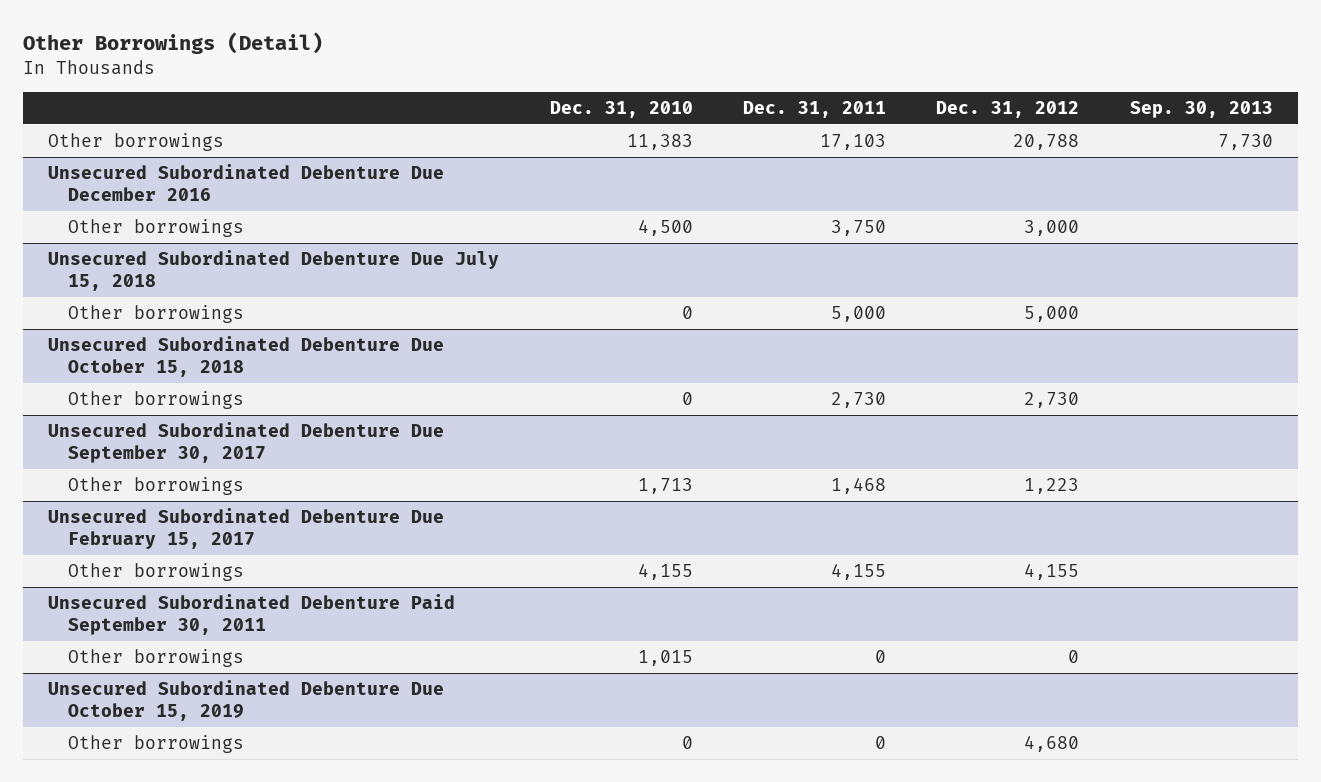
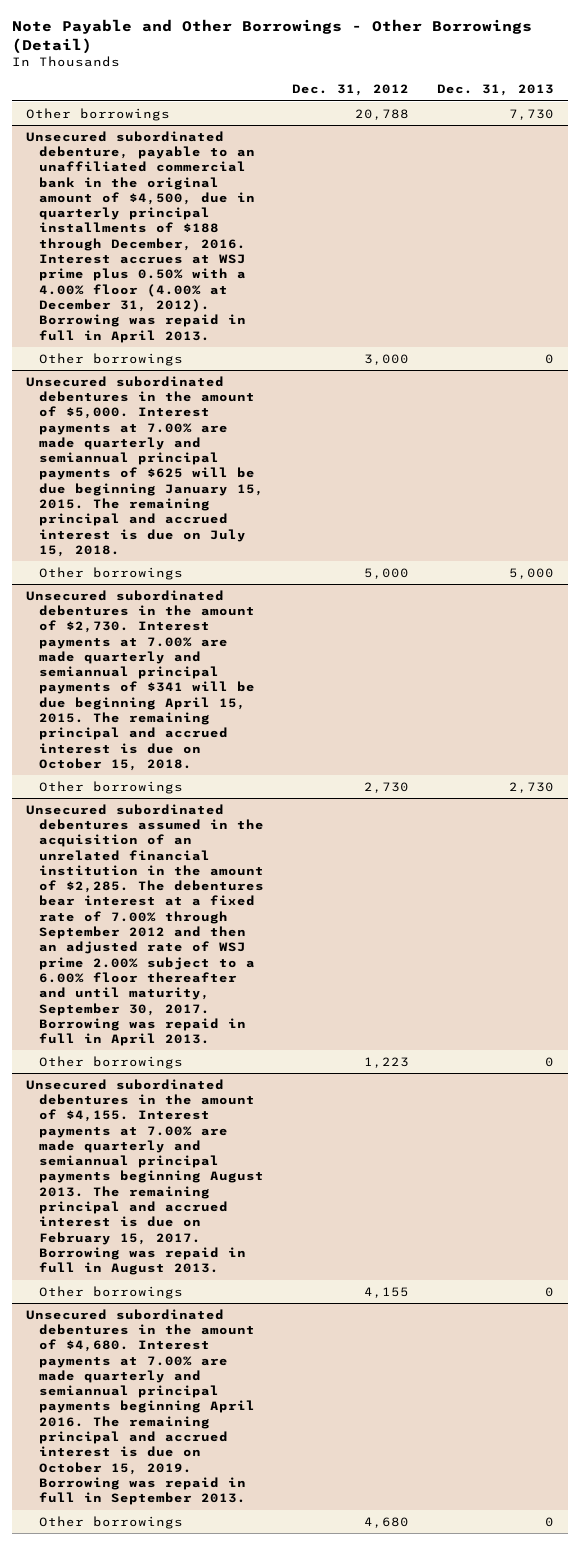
- Other Borrowings (Detail)
+ Note Payable and Other Borrowings - Other Borrowings (Detail)
- | Dec. 31, 2010 | Dec. 31, 2011 | Dec. 31, 2012 | Sep. 30, 2013
+ | Dec. 31, 2012 | Dec. 31, 2013
- Unsecured Subordinated Debenture Due December 2016
+ Unsecured subordinated debenture, payable to an unaffiliated commercial bank in the original amount of $4,500, due in quarterly principal installments of $188 through December, 2016. Interest accrues at WSJ prime plus 0.50% with a 4.00% floor (4.00% at December 31, 2012). Borrowing was repaid in full in April 2013.
- Unsecured Subordinated Debenture Due July 15, 2018
+ Unsecured subordinated debentures in the amount of $5,000. Interest payments at 7.00% are made quarterly and semiannual principal payments of $625 will be due beginning January 15, 2015. The remaining principal and accrued interest is due on July 15, 2018.
- Unsecured Subordinated Debenture Due October 15, 2018
+ Unsecured subordinated debentures in the amount of $2,730. Interest payments at 7.00% are made quarterly and semiannual principal payments of $341 will be due beginning April 15, 2015. The remaining principal and accrued interest is due on October 15, 2018.
- Unsecured Subordinated Debenture Due September 30, 2017
+ Unsecured subordinated debentures assumed in the acquisition of an unrelated financial institution in the amount of $2,285. The debentures bear interest at a fixed rate of 7.00% through September 2012 and then an adjusted rate of WSJ prime 2.00% subject to a 6.00% floor thereafter and until maturity, September 30, 2017. Borrowing was repaid in full in April 2013.
- Unsecured Subordinated Debenture Due February 15, 2017
+ Unsecured subordinated debentures in the amount of $4,155. Interest payments at 7.00% are made quarterly and semiannual principal payments beginning August 2013. The remaining principal and accrued interest is due on February 15, 2017. Borrowing was repaid in full in August 2013.
- Unsecured Subordinated Debenture Paid September 30, 2011
- Other borrowings | 1,015 | 0 | 0 |
- Unsecured Subordinated Debenture Due October 15, 2019
+ Unsecured subordinated debentures in the amount of $4,680. Interest payments at 7.00% are made quarterly and semiannual principal payments beginning April 2016. The remaining principal and accrued interest is due on October 15, 2019. Borrowing was repaid in full in September 2013.

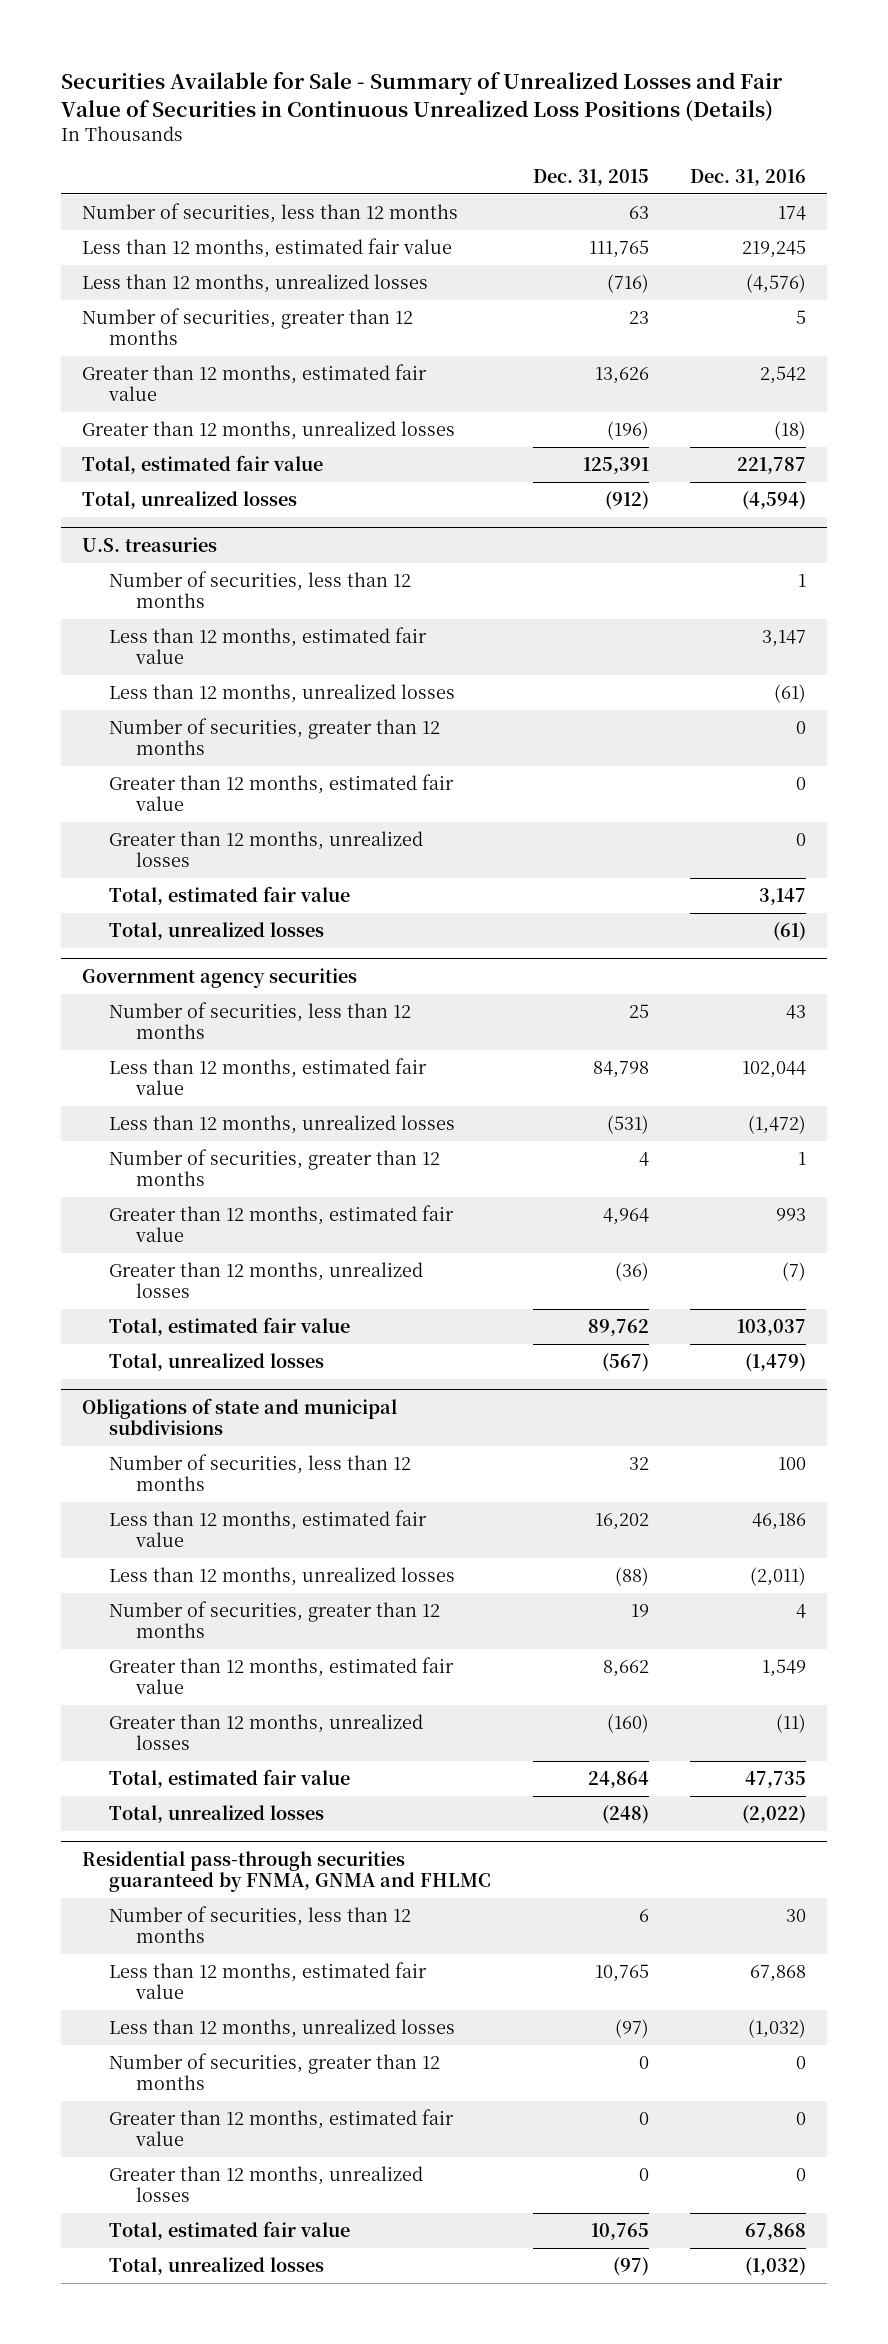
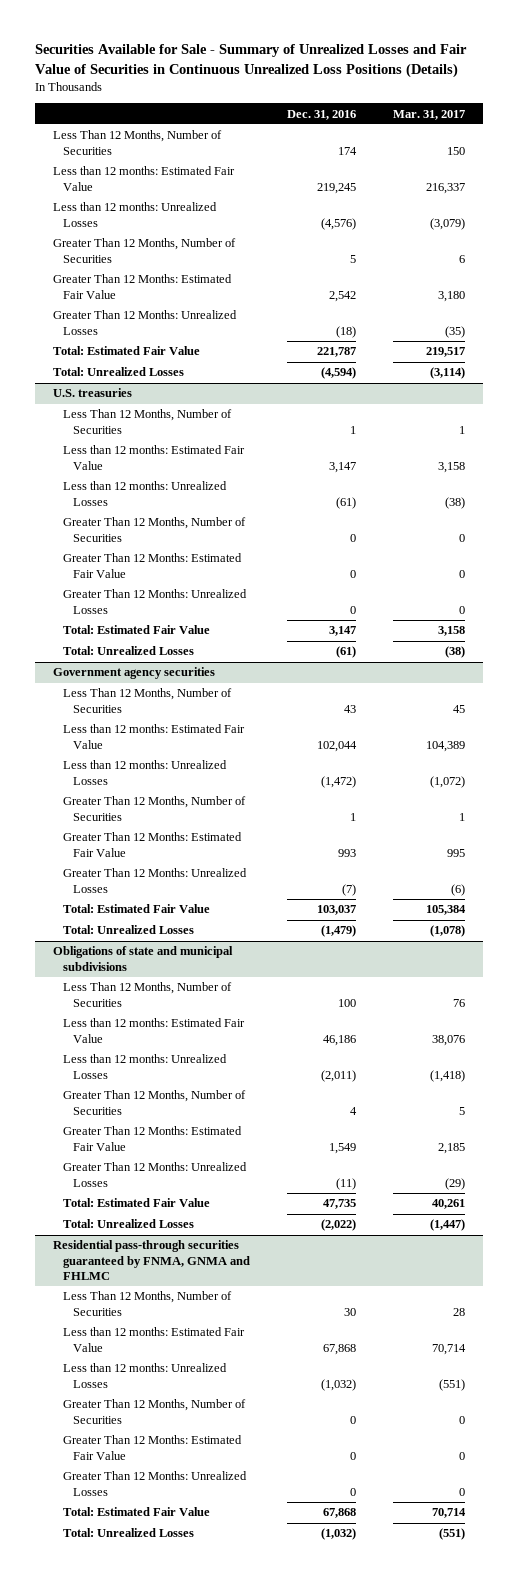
- | Dec. 31, 2015 | Dec. 31, 2016
+ | Dec. 31, 2016 | Mar. 31, 2017
- Number of securities, less than 12 months | 63 | 174
- Less than 12 months, estimated fair value | 111,765 | 219,245
- Less than 12 months, unrealized losses | (716) | (4,576)
- Number of securities, greater than 12 months | 23 | 5
- Greater than 12 months, estimated fair value | 13,626 | 2,542
- Greater than 12 months, unrealized losses | (196) | (18)
- Total, estimated fair value | 125,391 | 221,787
- Total, unrealized losses | (912) | (4,594)
+ Less Than 12 Months, Number of Securities | 174 | 150
+ Less than 12 months: Estimated Fair Value | 219,245 | 216,337
+ Less than 12 months: Unrealized Losses | (4,576) | (3,079)
+ Greater Than 12 Months, Number of Securities | 5 | 6
+ Greater Than 12 Months: Estimated Fair Value | 2,542 | 3,180
+ Greater Than 12 Months: Unrealized Losses | (18) | (35)
+ Total: Estimated Fair Value | 221,787 | 219,517
+ Total: Unrealized Losses | (4,594) | (3,114)
@ U.S. treasuries
- Number of securities, less than 12 months | | 1
- Less than 12 months, estimated fair value | | 3,147
- Less than 12 months, unrealized losses | | (61)
- Number of securities, greater than 12 months | | 0
- Greater than 12 months, estimated fair value | | 0
- Greater than 12 months, unrealized losses | | 0
- Total, estimated fair value | | 3,147
- Total, unrealized losses | | (61)
+ Less Than 12 Months, Number of Securities | 1 | 1
+ Less than 12 months: Estimated Fair Value | 3,147 | 3,158
+ Less than 12 months: Unrealized Losses | (61) | (38)
+ Greater Than 12 Months, Number of Securities | 0 | 0
+ Greater Than 12 Months: Estimated Fair Value | 0 | 0
+ Greater Than 12 Months: Unrealized Losses | 0 | 0
+ Total: Estimated Fair Value | 3,147 | 3,158
+ Total: Unrealized Losses | (61) | (38)
@ Government agency securities
- Number of securities, less than 12 months | 25 | 43
- Less than 12 months, estimated fair value | 84,798 | 102,044
- Less than 12 months, unrealized losses | (531) | (1,472)
- Number of securities, greater than 12 months | 4 | 1
- Greater than 12 months, estimated fair value | 4,964 | 993
- Greater than 12 months, unrealized losses | (36) | (7)
- Total, estimated fair value | 89,762 | 103,037
- Total, unrealized losses | (567) | (1,479)
+ Less Than 12 Months, Number of Securities | 43 | 45
+ Less than 12 months: Estimated Fair Value | 102,044 | 104,389
+ Less than 12 months: Unrealized Losses | (1,472) | (1,072)
+ Greater Than 12 Months, Number of Securities | 1 | 1
+ Greater Than 12 Months: Estimated Fair Value | 993 | 995
+ Greater Than 12 Months: Unrealized Losses | (7) | (6)
+ Total: Estimated Fair Value | 103,037 | 105,384
+ Total: Unrealized Losses | (1,479) | (1,078)
@ Obligations of state and municipal subdivisions
- Number of securities, less than 12 months | 32 | 100
- Less than 12 months, estimated fair value | 16,202 | 46,186
- Less than 12 months, unrealized losses | (88) | (2,011)
- Number of securities, greater than 12 months | 19 | 4
- Greater than 12 months, estimated fair value | 8,662 | 1,549
- Greater than 12 months, unrealized losses | (160) | (11)
- Total, estimated fair value | 24,864 | 47,735
- Total, unrealized losses | (248) | (2,022)
+ Less Than 12 Months, Number of Securities | 100 | 76
+ Less than 12 months: Estimated Fair Value | 46,186 | 38,076
+ Less than 12 months: Unrealized Losses | (2,011) | (1,418)
+ Greater Than 12 Months, Number of Securities | 4 | 5
+ Greater Than 12 Months: Estimated Fair Value | 1,549 | 2,185
+ Greater Than 12 Months: Unrealized Losses | (11) | (29)
+ Total: Estimated Fair Value | 47,735 | 40,261
+ Total: Unrealized Losses | (2,022) | (1,447)
@ Residential pass-through securities guaranteed by FNMA, GNMA and FHLMC
- Number of securities, less than 12 months | 6 | 30
- Less than 12 months, estimated fair value | 10,765 | 67,868
- Less than 12 months, unrealized losses | (97) | (1,032)
- Number of securities, greater than 12 months | 0 | 0
- Greater than 12 months, estimated fair value | 0 | 0
- Greater than 12 months, unrealized losses | 0 | 0
- Total, estimated fair value | 10,765 | 67,868
- Total, unrealized losses | (97) | (1,032)
+ Less Than 12 Months, Number of Securities | 30 | 28
+ Less than 12 months: Estimated Fair Value | 67,868 | 70,714
+ Less than 12 months: Unrealized Losses | (1,032) | (551)
+ Greater Than 12 Months, Number of Securities | 0 | 0
+ Greater Than 12 Months: Estimated Fair Value | 0 | 0
+ Greater Than 12 Months: Unrealized Losses | 0 | 0
+ Total: Estimated Fair Value | 67,868 | 70,714
+ Total: Unrealized Losses | (1,032) | (551)

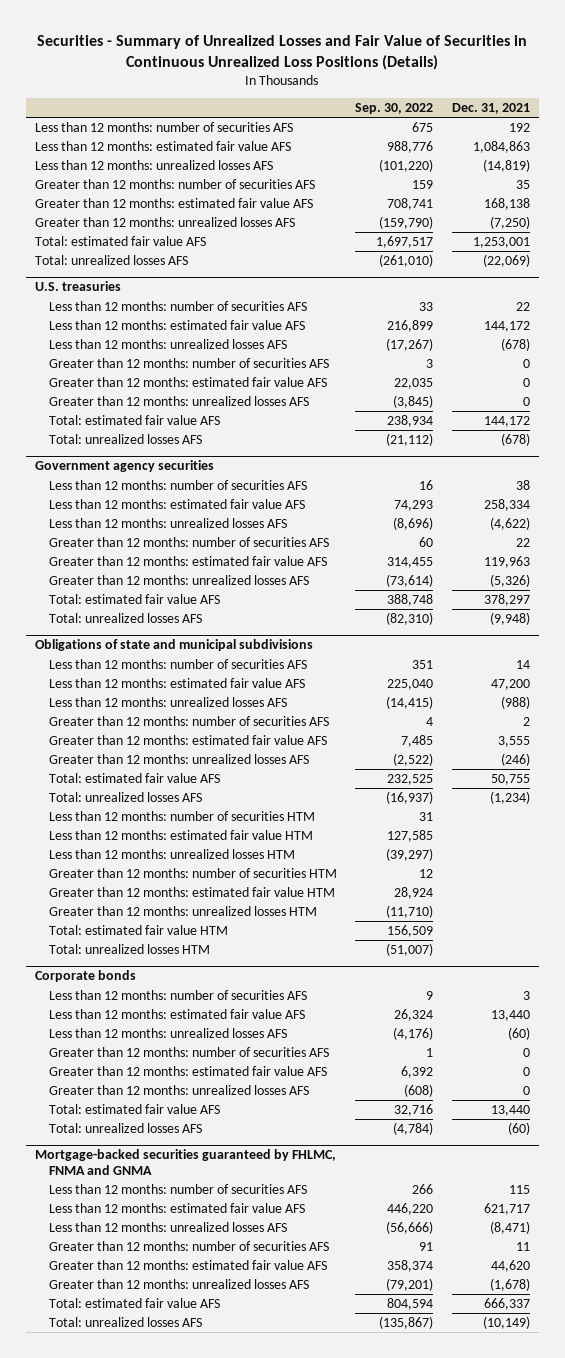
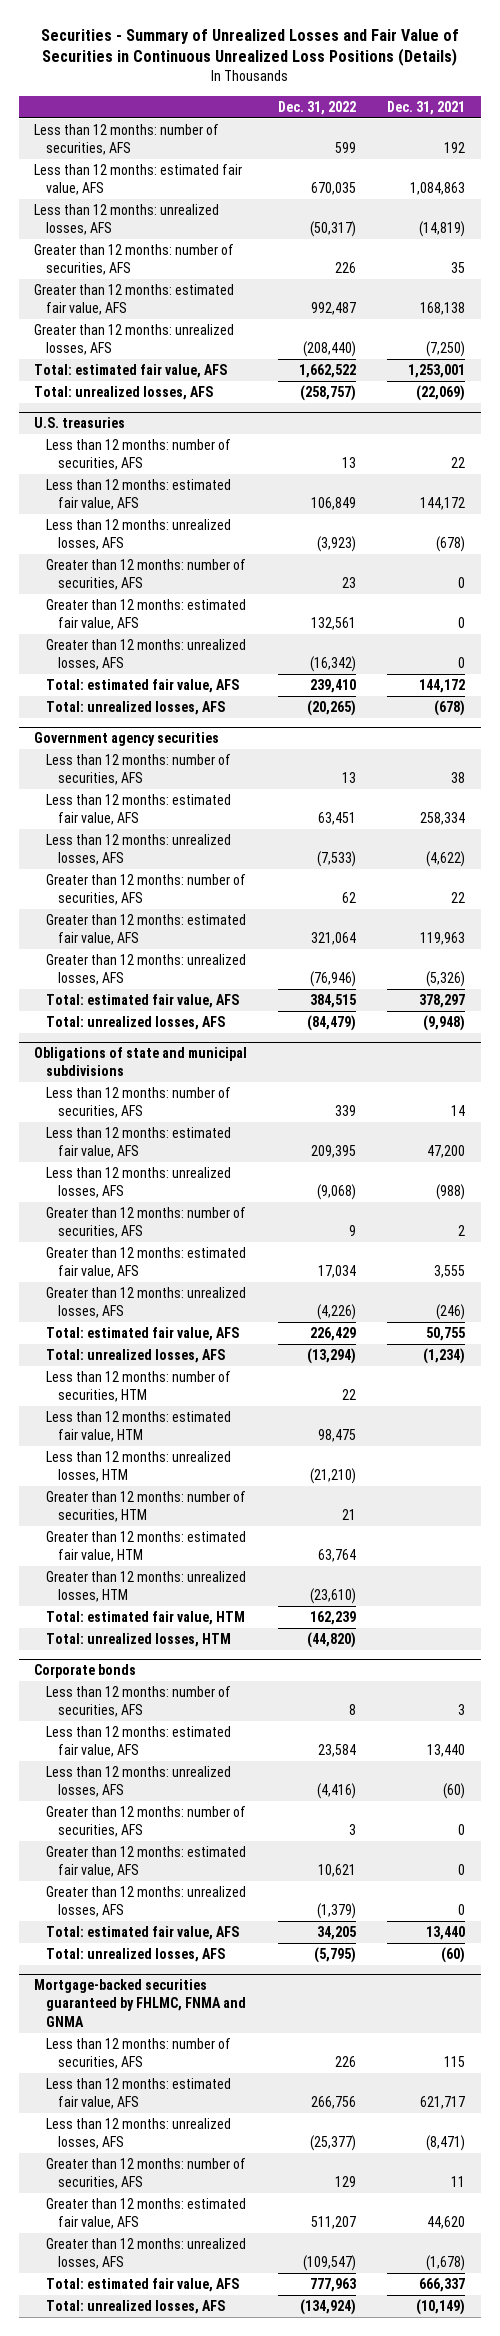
- | Sep. 30, 2022 | Dec. 31, 2021
+ | Dec. 31, 2022 | Dec. 31, 2021
- Less than 12 months: number of securities AFS | 675 | 192
- Less than 12 months: estimated fair value AFS | 988,776 | 1,084,863
- Less than 12 months: unrealized losses AFS | (101,220) | (14,819)
- Greater than 12 months: number of securities AFS | 159 | 35
- Greater than 12 months: estimated fair value AFS | 708,741 | 168,138
- Greater than 12 months: unrealized losses AFS | (159,790) | (7,250)
- Total: estimated fair value AFS | 1,697,517 | 1,253,001
- Total: unrealized losses AFS | (261,010) | (22,069)
+ Less than 12 months: number of securities, AFS | 599 | 192
+ Less than 12 months: estimated fair value, AFS | 670,035 | 1,084,863
+ Less than 12 months: unrealized losses, AFS | (50,317) | (14,819)
+ Greater than 12 months: number of securities, AFS | 226 | 35
+ Greater than 12 months: estimated fair value, AFS | 992,487 | 168,138
+ Greater than 12 months: unrealized losses, AFS | (208,440) | (7,250)
+ Total: estimated fair value, AFS | 1,662,522 | 1,253,001
+ Total: unrealized losses, AFS | (258,757) | (22,069)
@ U.S. treasuries
- Less than 12 months: number of securities AFS | 33 | 22
- Less than 12 months: estimated fair value AFS | 216,899 | 144,172
- Less than 12 months: unrealized losses AFS | (17,267) | (678)
- Greater than 12 months: number of securities AFS | 3 | 0
- Greater than 12 months: estimated fair value AFS | 22,035 | 0
- Greater than 12 months: unrealized losses AFS | (3,845) | 0
- Total: estimated fair value AFS | 238,934 | 144,172
- Total: unrealized losses AFS | (21,112) | (678)
+ Less than 12 months: number of securities, AFS | 13 | 22
+ Less than 12 months: estimated fair value, AFS | 106,849 | 144,172
+ Less than 12 months: unrealized losses, AFS | (3,923) | (678)
+ Greater than 12 months: number of securities, AFS | 23 | 0
+ Greater than 12 months: estimated fair value, AFS | 132,561 | 0
+ Greater than 12 months: unrealized losses, AFS | (16,342) | 0
+ Total: estimated fair value, AFS | 239,410 | 144,172
+ Total: unrealized losses, AFS | (20,265) | (678)
@ Government agency securities
- Less than 12 months: number of securities AFS | 16 | 38
- Less than 12 months: estimated fair value AFS | 74,293 | 258,334
- Less than 12 months: unrealized losses AFS | (8,696) | (4,622)
- Greater than 12 months: number of securities AFS | 60 | 22
- Greater than 12 months: estimated fair value AFS | 314,455 | 119,963
- Greater than 12 months: unrealized losses AFS | (73,614) | (5,326)
- Total: estimated fair value AFS | 388,748 | 378,297
- Total: unrealized losses AFS | (82,310) | (9,948)
+ Less than 12 months: number of securities, AFS | 13 | 38
+ Less than 12 months: estimated fair value, AFS | 63,451 | 258,334
+ Less than 12 months: unrealized losses, AFS | (7,533) | (4,622)
+ Greater than 12 months: number of securities, AFS | 62 | 22
+ Greater than 12 months: estimated fair value, AFS | 321,064 | 119,963
+ Greater than 12 months: unrealized losses, AFS | (76,946) | (5,326)
+ Total: estimated fair value, AFS | 384,515 | 378,297
+ Total: unrealized losses, AFS | (84,479) | (9,948)
@ Obligations of state and municipal subdivisions
- Less than 12 months: number of securities AFS | 351 | 14
- Less than 12 months: estimated fair value AFS | 225,040 | 47,200
- Less than 12 months: unrealized losses AFS | (14,415) | (988)
- Greater than 12 months: number of securities AFS | 4 | 2
- Greater than 12 months: estimated fair value AFS | 7,485 | 3,555
- Greater than 12 months: unrealized losses AFS | (2,522) | (246)
- Total: estimated fair value AFS | 232,525 | 50,755
- Total: unrealized losses AFS | (16,937) | (1,234)
- Less than 12 months: number of securities HTM | 31 |
- Less than 12 months: estimated fair value HTM | 127,585 |
- Less than 12 months: unrealized losses HTM | (39,297) |
- Greater than 12 months: number of securities HTM | 12 |
- Greater than 12 months: estimated fair value HTM | 28,924 |
- Greater than 12 months: unrealized losses HTM | (11,710) |
- Total: estimated fair value HTM | 156,509 |
- Total: unrealized losses HTM | (51,007) |
+ Less than 12 months: number of securities, AFS | 339 | 14
+ Less than 12 months: estimated fair value, AFS | 209,395 | 47,200
+ Less than 12 months: unrealized losses, AFS | (9,068) | (988)
+ Greater than 12 months: number of securities, AFS | 9 | 2
+ Greater than 12 months: estimated fair value, AFS | 17,034 | 3,555
+ Greater than 12 months: unrealized losses, AFS | (4,226) | (246)
+ Total: estimated fair value, AFS | 226,429 | 50,755
+ Total: unrealized losses, AFS | (13,294) | (1,234)
+ Less than 12 months: number of securities, HTM | 22 |
+ Less than 12 months: estimated fair value, HTM | 98,475 |
+ Less than 12 months: unrealized losses, HTM | (21,210) |
+ Greater than 12 months: number of securities, HTM | 21 |
+ Greater than 12 months: estimated fair value, HTM | 63,764 |
+ Greater than 12 months: unrealized losses, HTM | (23,610) |
+ Total: estimated fair value, HTM | 162,239 |
+ Total: unrealized losses, HTM | (44,820) |
@ Corporate bonds
- Less than 12 months: number of securities AFS | 9 | 3
- Less than 12 months: estimated fair value AFS | 26,324 | 13,440
- Less than 12 months: unrealized losses AFS | (4,176) | (60)
- Greater than 12 months: number of securities AFS | 1 | 0
- Greater than 12 months: estimated fair value AFS | 6,392 | 0
- Greater than 12 months: unrealized losses AFS | (608) | 0
- Total: estimated fair value AFS | 32,716 | 13,440
- Total: unrealized losses AFS | (4,784) | (60)
+ Less than 12 months: number of securities, AFS | 8 | 3
+ Less than 12 months: estimated fair value, AFS | 23,584 | 13,440
+ Less than 12 months: unrealized losses, AFS | (4,416) | (60)
+ Greater than 12 months: number of securities, AFS | 3 | 0
+ Greater than 12 months: estimated fair value, AFS | 10,621 | 0
+ Greater than 12 months: unrealized losses, AFS | (1,379) | 0
+ Total: estimated fair value, AFS | 34,205 | 13,440
+ Total: unrealized losses, AFS | (5,795) | (60)
@ Mortgage-backed securities guaranteed by FHLMC, FNMA and GNMA
- Less than 12 months: number of securities AFS | 266 | 115
- Less than 12 months: estimated fair value AFS | 446,220 | 621,717
- Less than 12 months: unrealized losses AFS | (56,666) | (8,471)
- Greater than 12 months: number of securities AFS | 91 | 11
- Greater than 12 months: estimated fair value AFS | 358,374 | 44,620
- Greater than 12 months: unrealized losses AFS | (79,201) | (1,678)
- Total: estimated fair value AFS | 804,594 | 666,337
- Total: unrealized losses AFS | (135,867) | (10,149)
+ Less than 12 months: number of securities, AFS | 226 | 115
+ Less than 12 months: estimated fair value, AFS | 266,756 | 621,717
+ Less than 12 months: unrealized losses, AFS | (25,377) | (8,471)
+ Greater than 12 months: number of securities, AFS | 129 | 11
+ Greater than 12 months: estimated fair value, AFS | 511,207 | 44,620
+ Greater than 12 months: unrealized losses, AFS | (109,547) | (1,678)
+ Total: estimated fair value, AFS | 777,963 | 666,337
+ Total: unrealized losses, AFS | (134,924) | (10,149)

